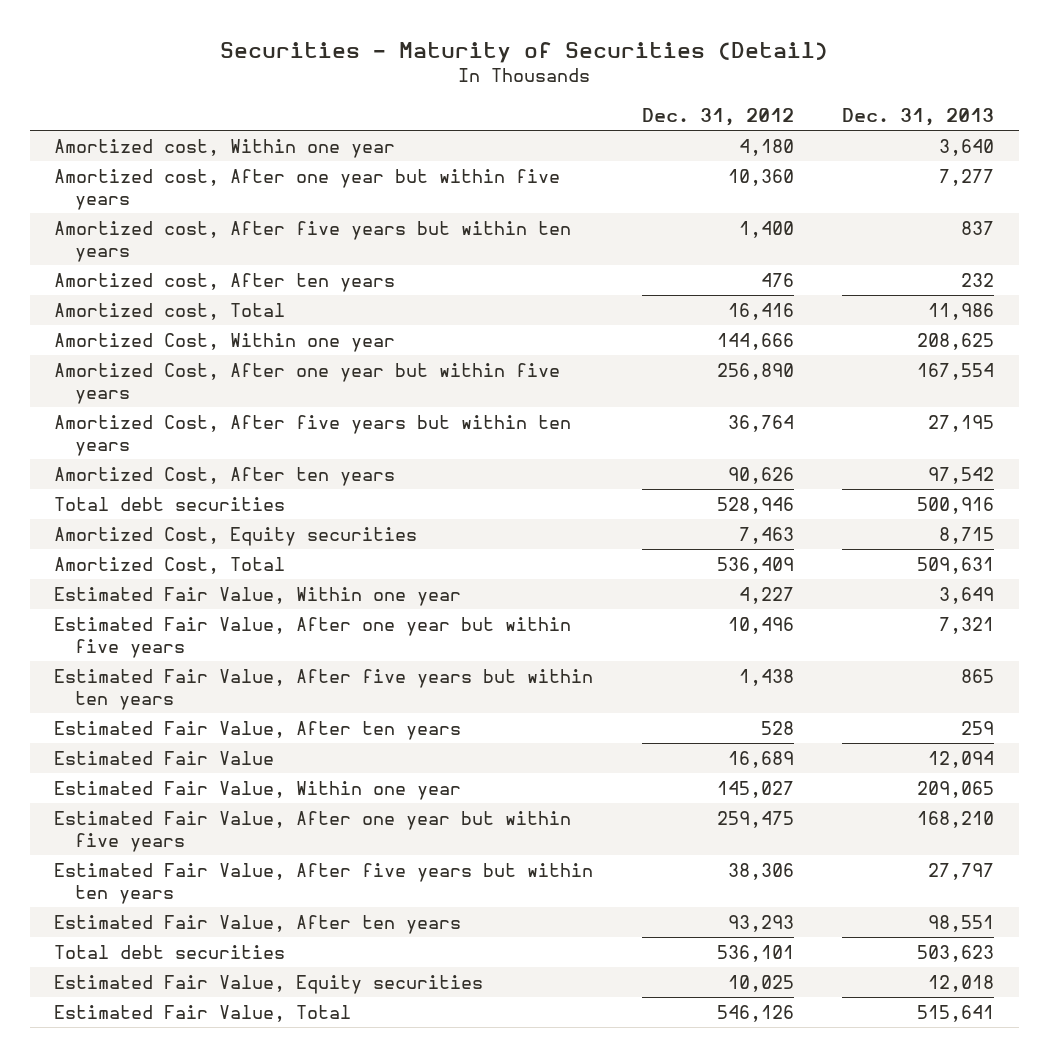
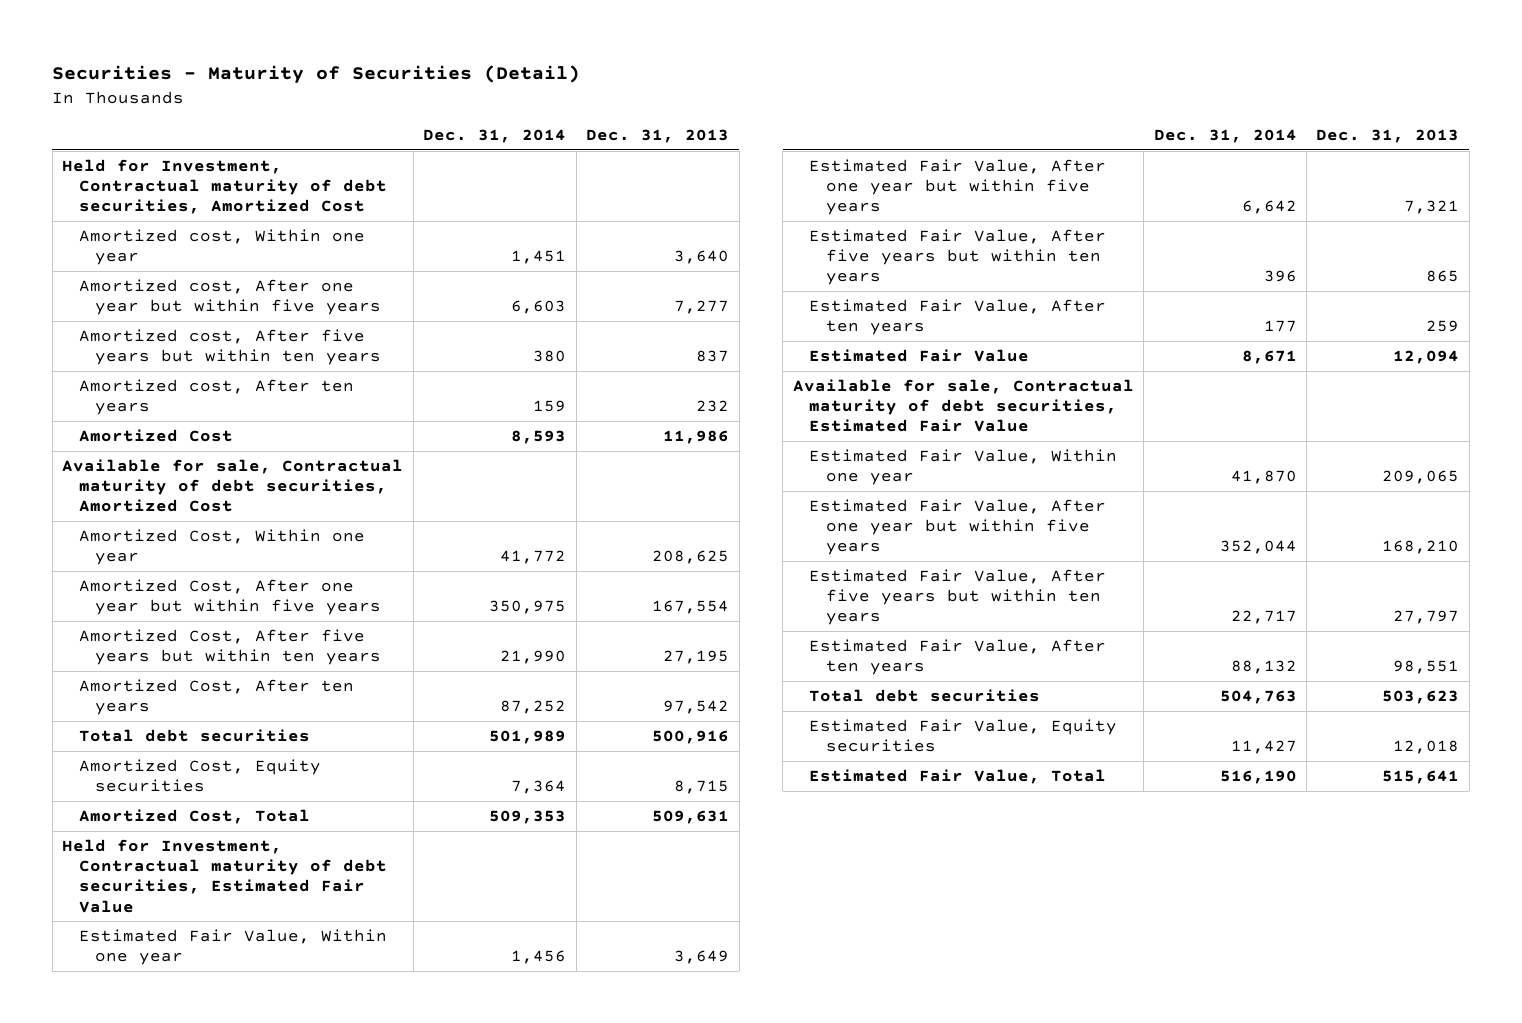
- | Dec. 31, 2012 | Dec. 31, 2013
+ | Dec. 31, 2014 | Dec. 31, 2013
+ Held for Investment, Contractual maturity of debt securities, Amortized Cost
- Amortized cost, Total | 16,416 | 11,986
+ Amortized Cost | 8,593 | 11,986
+ Available for sale, Contractual maturity of debt securities, Amortized Cost
+ Held for Investment, Contractual maturity of debt securities, Estimated Fair Value
+ Available for sale, Contractual maturity of debt securities, Estimated Fair Value

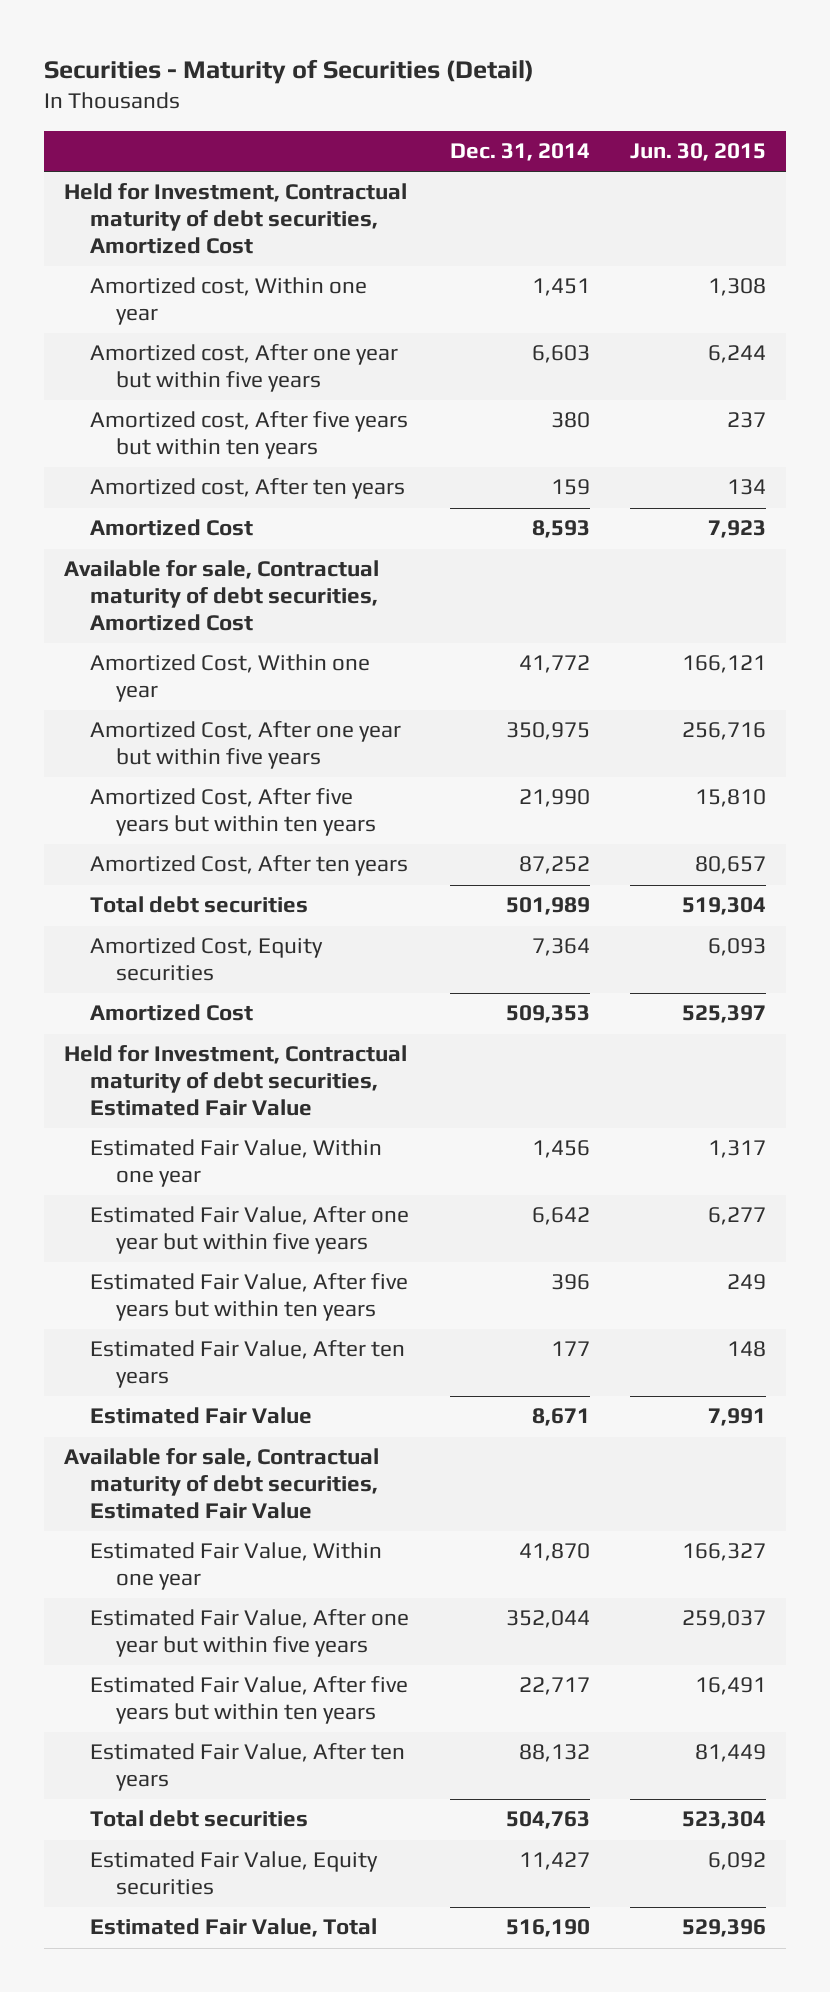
- | Dec. 31, 2014 | Dec. 31, 2013
+ | Dec. 31, 2014 | Jun. 30, 2015
- Amortized Cost, Total | 509,353 | 509,631
+ Amortized Cost | 509,353 | 525,397

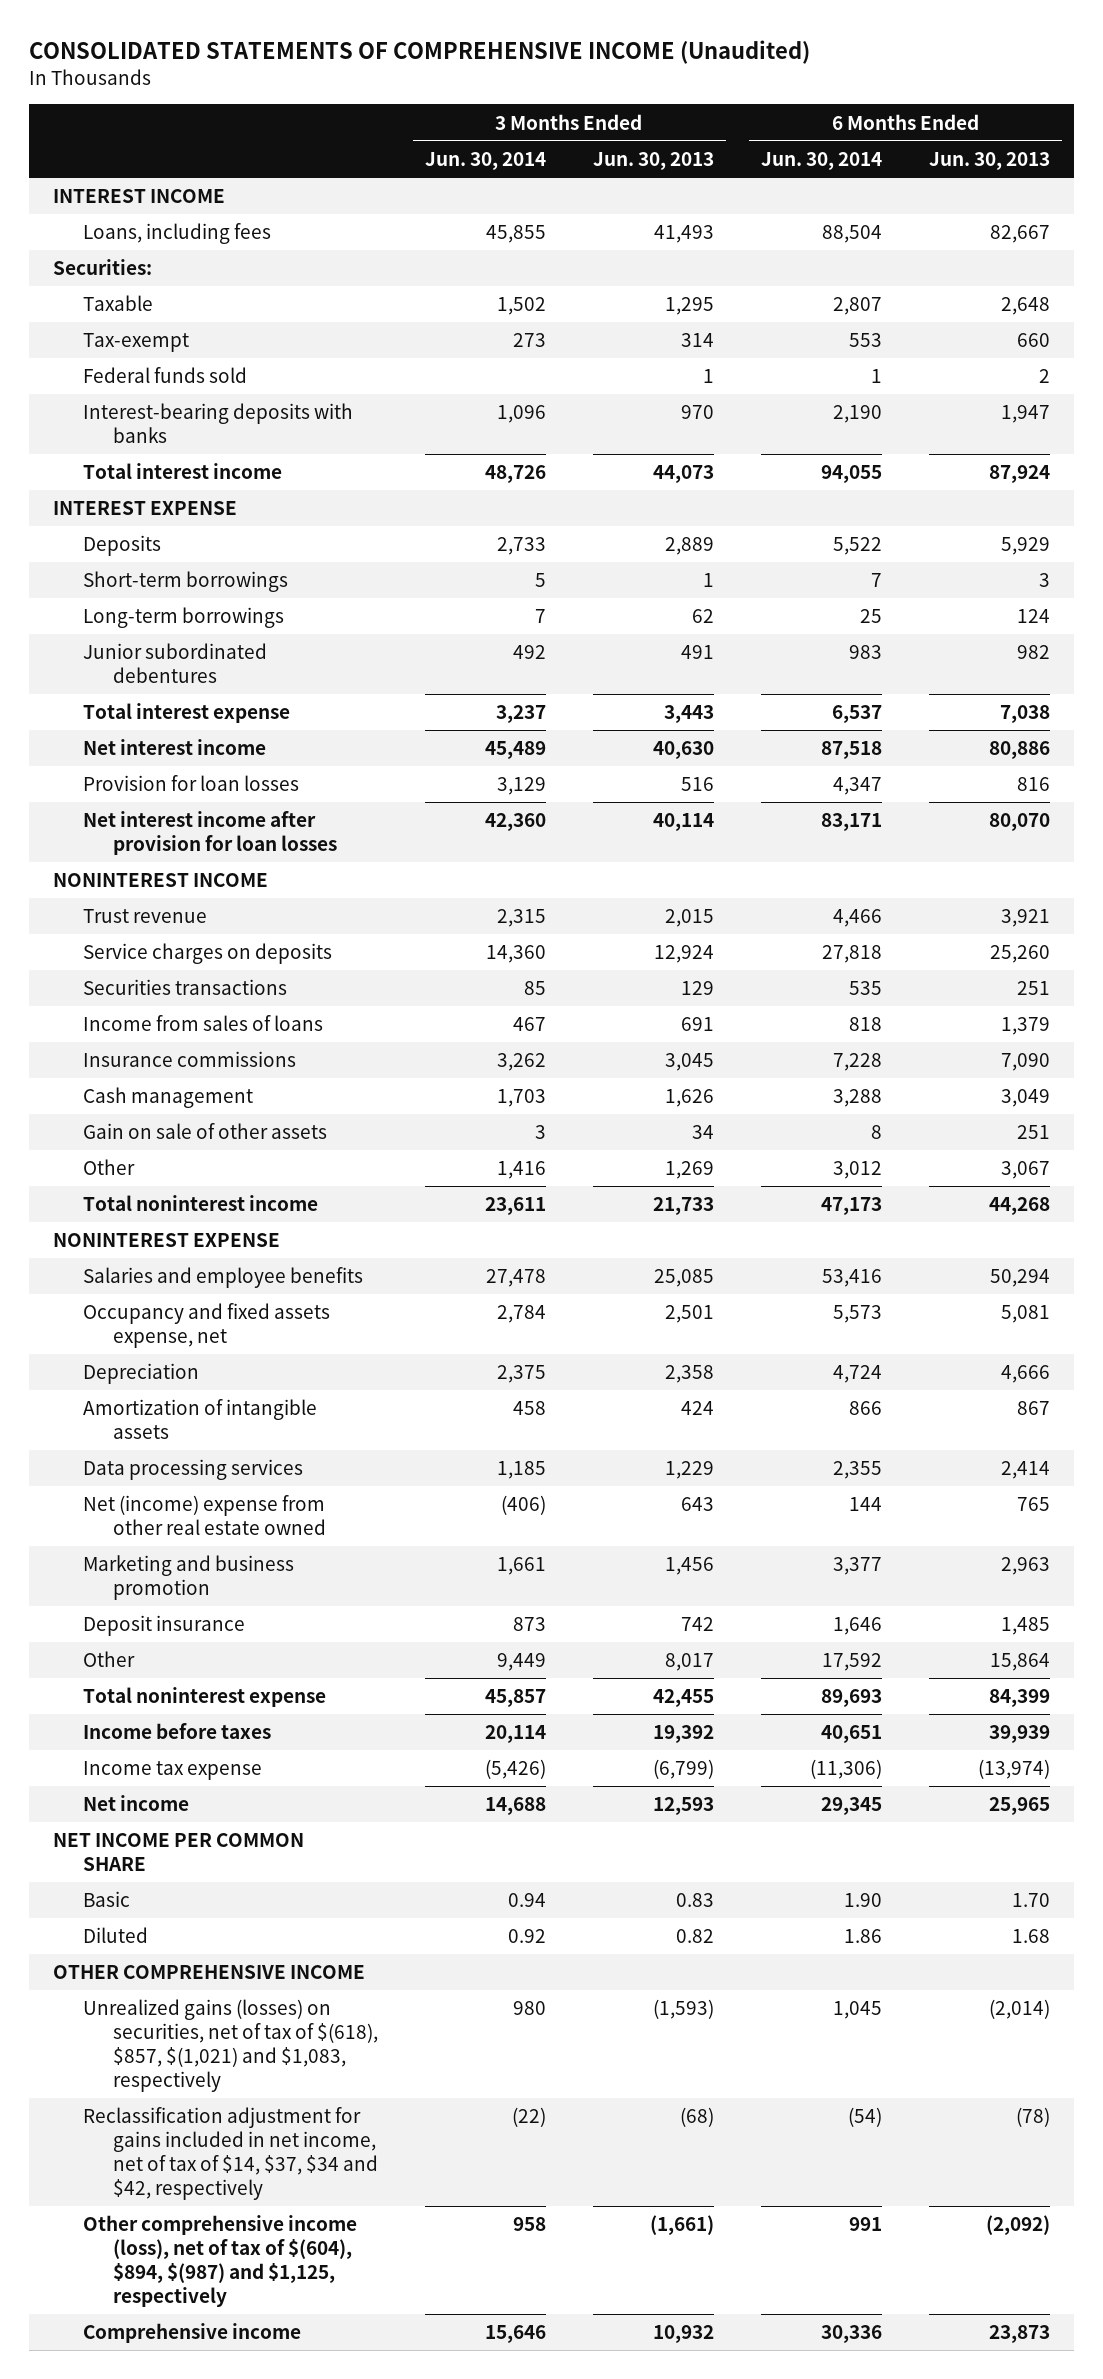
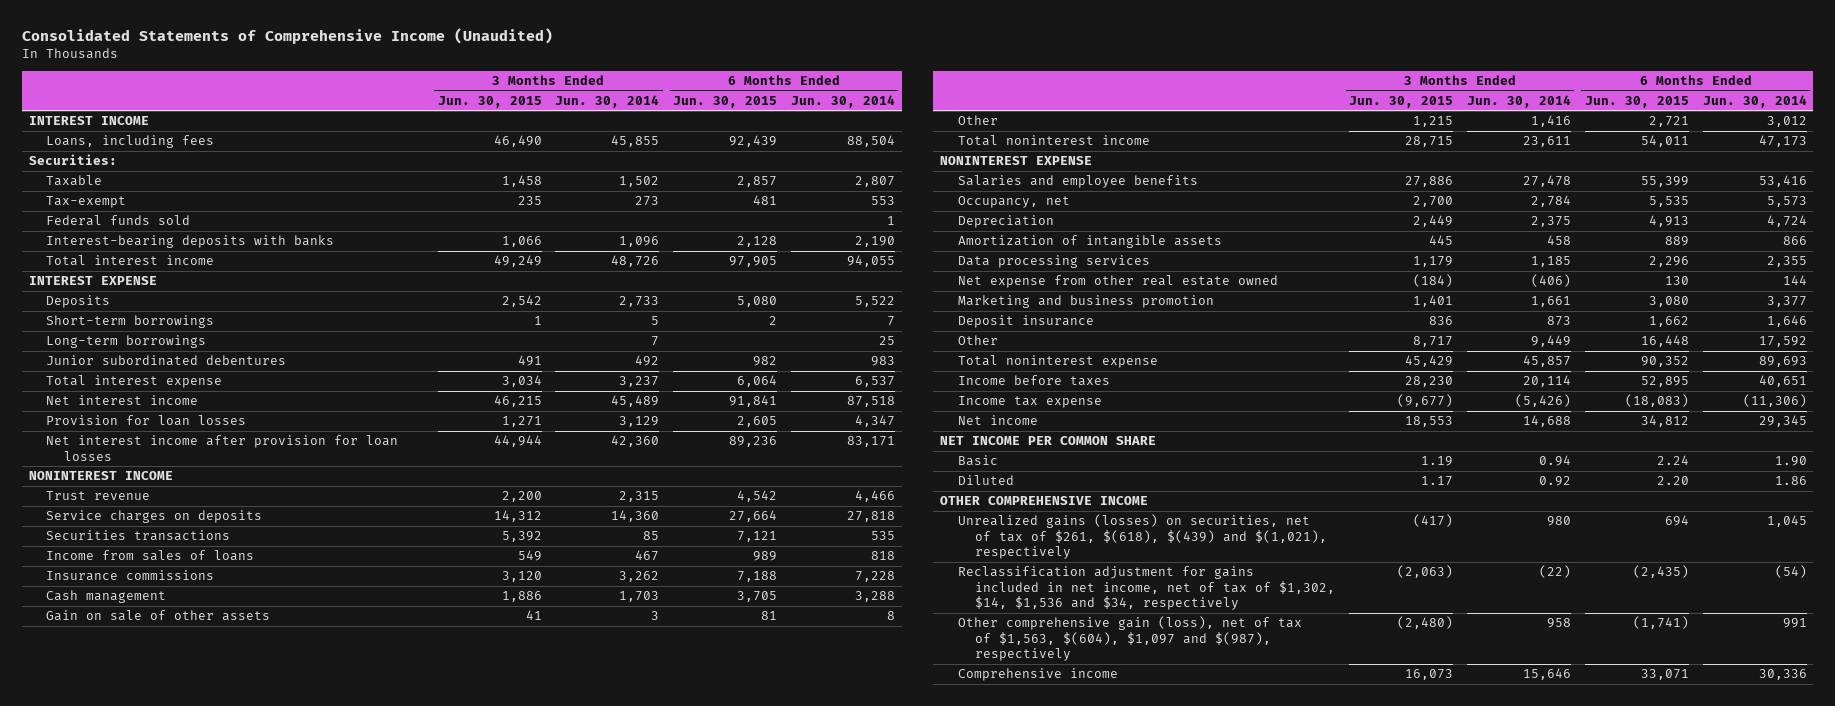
- CONSOLIDATED STATEMENTS OF COMPREHENSIVE INCOME (Unaudited)
+ Consolidated Statements of Comprehensive Income (Unaudited)
- | 3 Months Ended Jun. 30, 2014 | 3 Months Ended Jun. 30, 2013 | 6 Months Ended Jun. 30, 2014 | 6 Months Ended Jun. 30, 2013
+ | 3 Months Ended Jun. 30, 2015 | 3 Months Ended Jun. 30, 2014 | 6 Months Ended Jun. 30, 2015 | 6 Months Ended Jun. 30, 2014
- Occupancy and fixed assets expense, net | 2,784 | 2,501 | 5,573 | 5,081
+ Occupancy, net | 2,700 | 2,784 | 5,535 | 5,573
- Net (income) expense from other real estate owned | (406) | 643 | 144 | 765
+ Net expense from other real estate owned | (184) | (406) | 130 | 144
- Unrealized gains (losses) on securities, net of tax of $(618), $857, $(1,021) and $1,083, respectively | 980 | (1,593) | 1,045 | (2,014)
- Reclassification adjustment for gains included in net income, net of tax of $14, $37, $34 and $42, respectively | (22) | (68) | (54) | (78)
- Other comprehensive income (loss), net of tax of $(604), $894, $(987) and $1,125, respectively | 958 | (1,661) | 991 | (2,092)
+ Unrealized gains (losses) on securities, net of tax of $261, $(618), $(439) and $(1,021), respectively | (417) | 980 | 694 | 1,045
+ Reclassification adjustment for gains included in net income, net of tax of $1,302, $14, $1,536 and $34, respectively | (2,063) | (22) | (2,435) | (54)
+ Other comprehensive gain (loss), net of tax of $1,563, $(604), $1,097 and $(987), respectively | (2,480) | 958 | (1,741) | 991

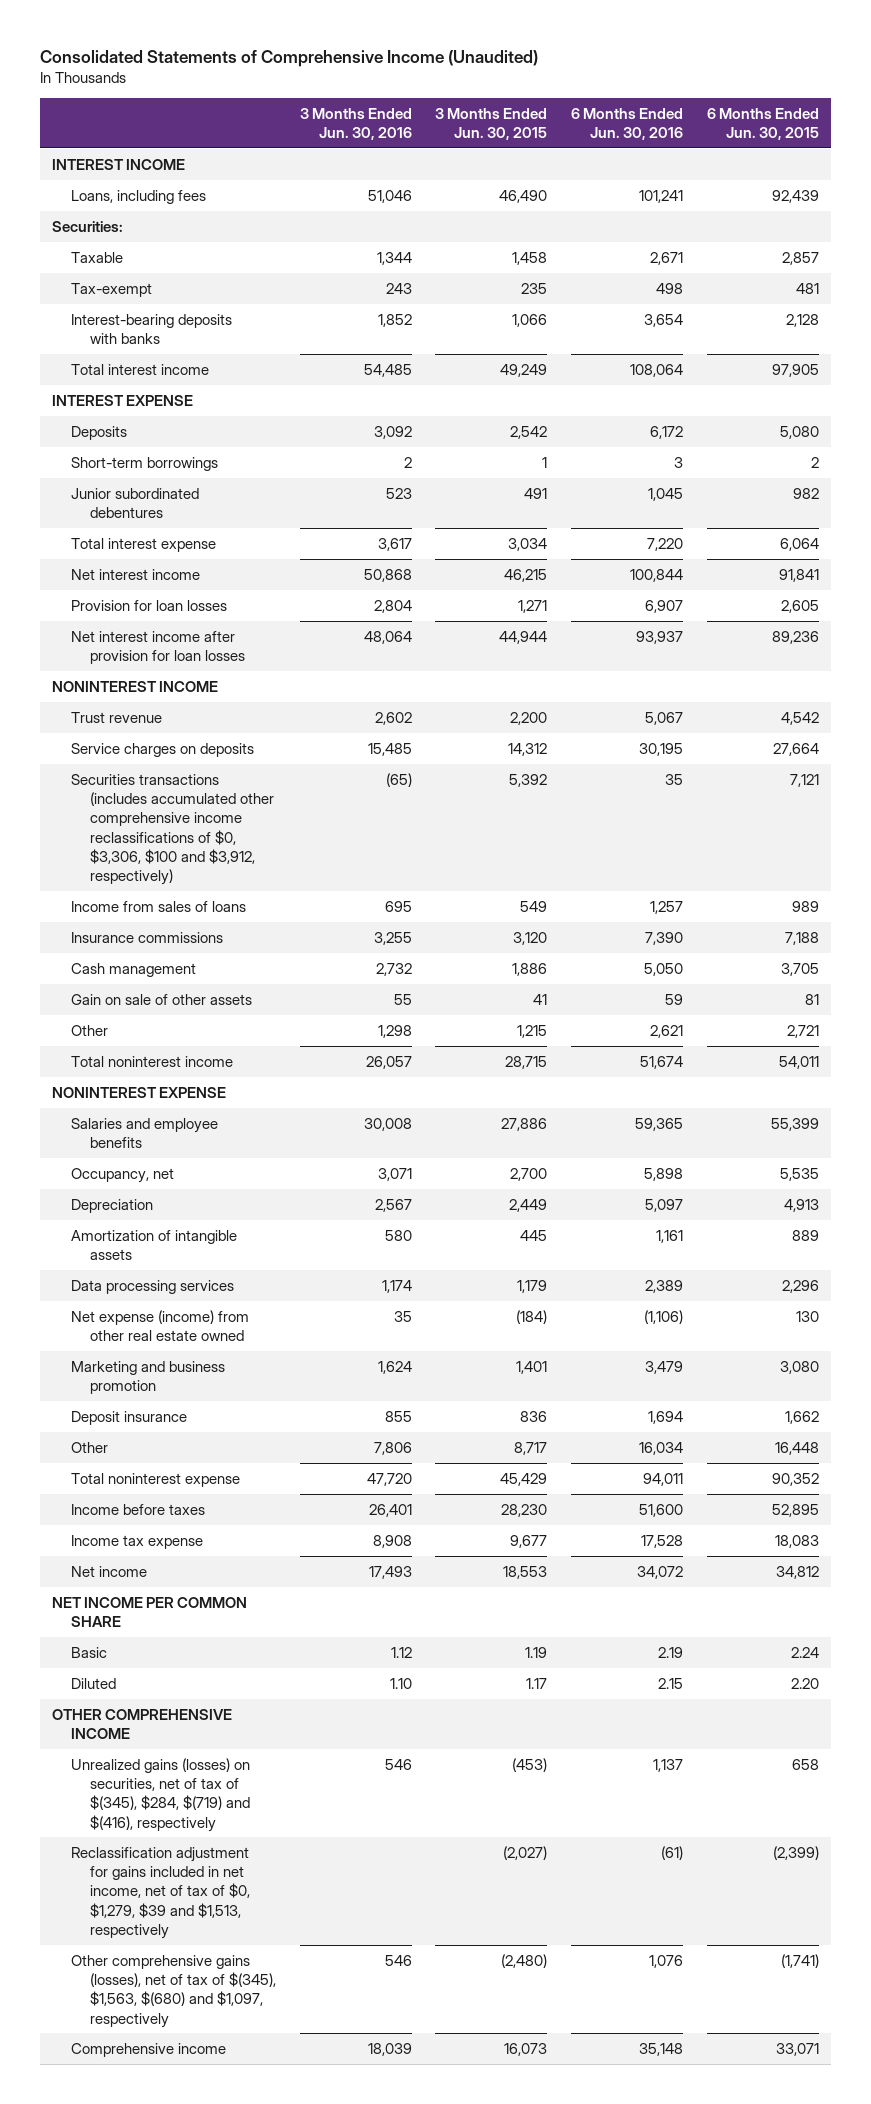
- | 3 Months Ended Jun. 30, 2015 | 3 Months Ended Jun. 30, 2014 | 6 Months Ended Jun. 30, 2015 | 6 Months Ended Jun. 30, 2014
+ | 3 Months Ended Jun. 30, 2016 | 3 Months Ended Jun. 30, 2015 | 6 Months Ended Jun. 30, 2016 | 6 Months Ended Jun. 30, 2015
- Federal funds sold | | | | 1
- Long-term borrowings | | 7 | | 25
- Securities transactions | 5,392 | 85 | 7,121 | 535
+ Securities transactions (includes accumulated other comprehensive income reclassifications of $0, $3,306, $100 and $3,912, respectively) | (65) | 5,392 | 35 | 7,121
- Net expense from other real estate owned | (184) | (406) | 130 | 144
+ Net expense (income) from other real estate owned | 35 | (184) | (1,106) | 130
- Income tax expense | (9,677) | (5,426) | (18,083) | (11,306)
+ Income tax expense | 8,908 | 9,677 | 17,528 | 18,083
- Unrealized gains (losses) on securities, net of tax of $261, $(618), $(439) and $(1,021), respectively | (417) | 980 | 694 | 1,045
- Reclassification adjustment for gains included in net income, net of tax of $1,302, $14, $1,536 and $34, respectively | (2,063) | (22) | (2,435) | (54)
- Other comprehensive gain (loss), net of tax of $1,563, $(604), $1,097 and $(987), respectively | (2,480) | 958 | (1,741) | 991
+ Unrealized gains (losses) on securities, net of tax of $(345), $284, $(719) and $(416), respectively | 546 | (453) | 1,137 | 658
+ Reclassification adjustment for gains included in net income, net of tax of $0, $1,279, $39 and $1,513, respectively | | (2,027) | (61) | (2,399)
+ Other comprehensive gains (losses), net of tax of $(345), $1,563, $(680) and $1,097, respectively | 546 | (2,480) | 1,076 | (1,741)

